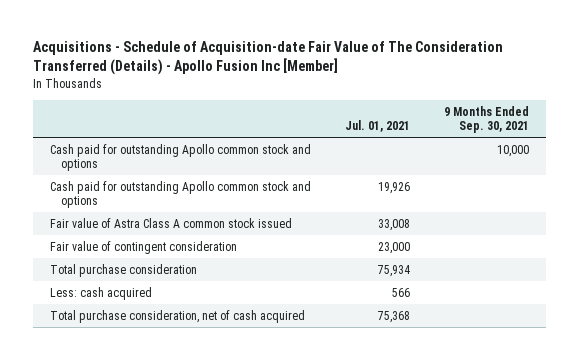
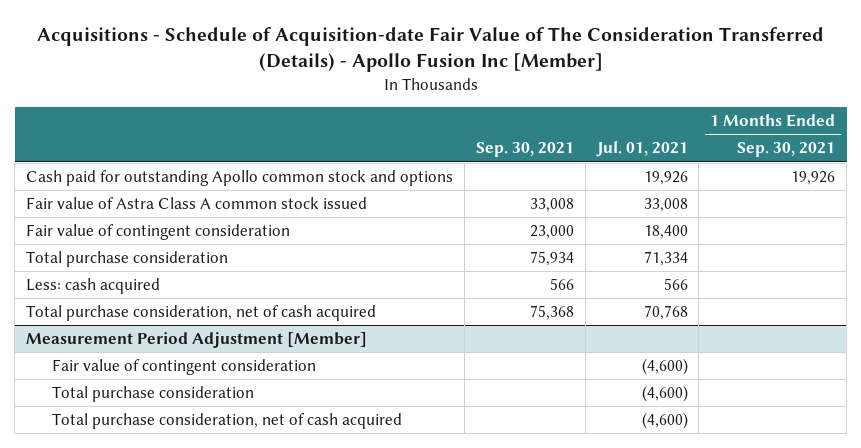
- | Jul. 01, 2021 | 9 Months Ended Sep. 30, 2021
+ | Sep. 30, 2021 | Jul. 01, 2021 | 1 Months Ended Sep. 30, 2021
- Cash paid for outstanding Apollo common stock and options | | 10,000
- Fair value of contingent consideration | 23,000 |
- Total purchase consideration | 75,934 |
+ Fair value of contingent consideration | 23,000 | 18,400 |
+ Total purchase consideration | 75,934 | 71,334 |
- Total purchase consideration, net of cash acquired | 75,368 |
+ Total purchase consideration, net of cash acquired | 75,368 | 70,768 |
+ Measurement Period Adjustment [Member]
+ Fair value of contingent consideration | | (4,600) |
+ Total purchase consideration | | (4,600) |
+ Total purchase consideration, net of cash acquired | | (4,600) |

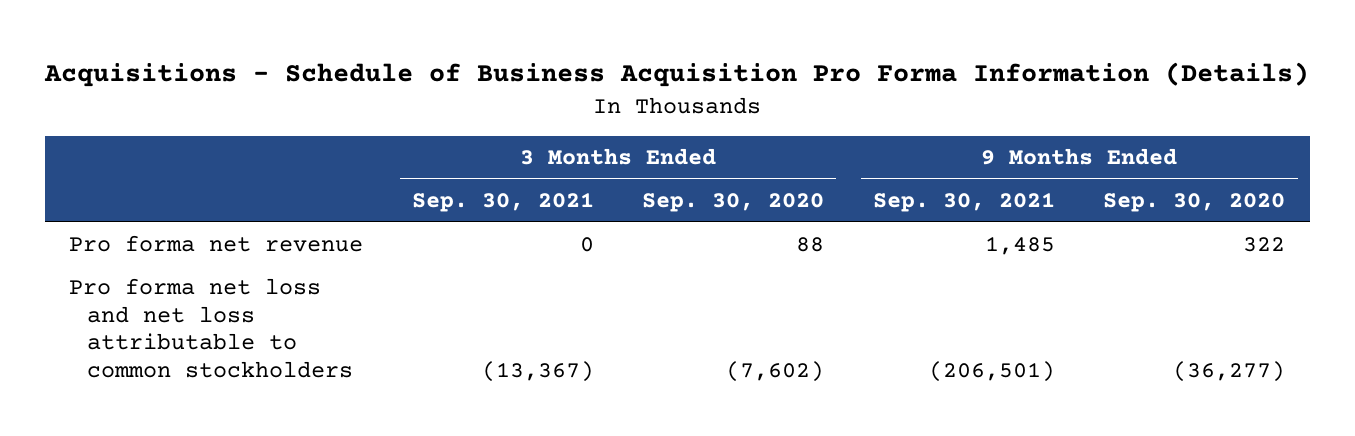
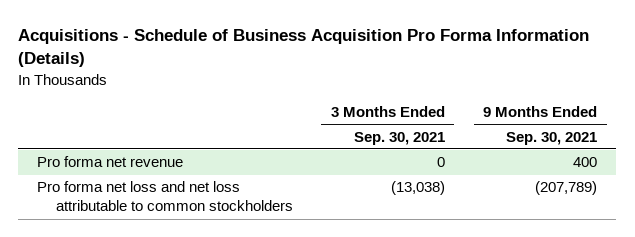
- | 3 Months Ended Sep. 30, 2021 | 3 Months Ended Sep. 30, 2020 | 9 Months Ended Sep. 30, 2021 | 9 Months Ended Sep. 30, 2020
+ | 3 Months Ended Sep. 30, 2021 | 9 Months Ended Sep. 30, 2021
- Pro forma net revenue | 0 | 88 | 1,485 | 322
- Pro forma net loss and net loss attributable to common stockholders | (13,367) | (7,602) | (206,501) | (36,277)
+ Pro forma net revenue | 0 | 400
+ Pro forma net loss and net loss attributable to common stockholders | (13,038) | (207,789)

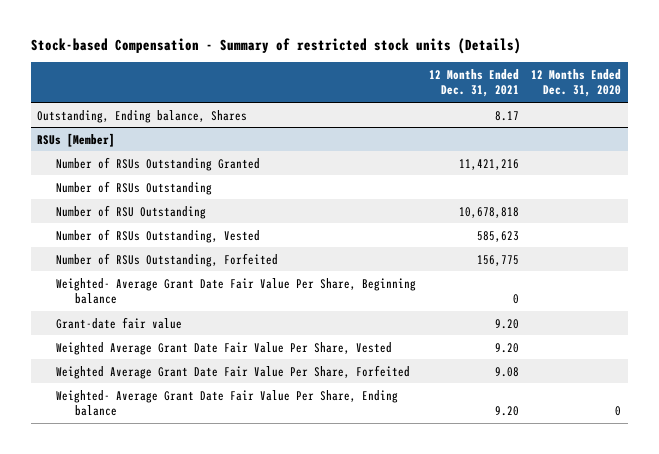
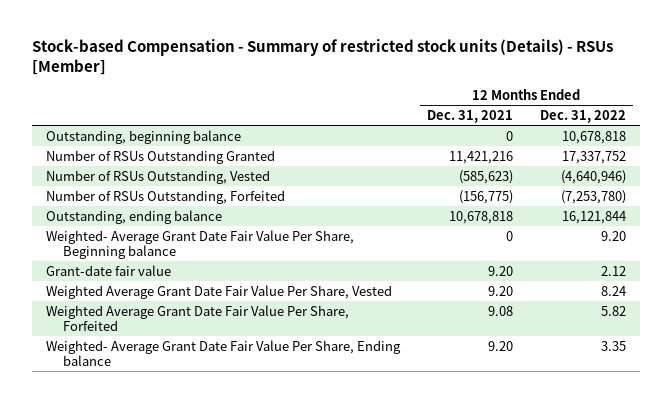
- Stock-based Compensation - Summary of restricted stock units (Details)
+ Stock-based Compensation - Summary of restricted stock units (Details) - RSUs [Member]
- | 12 Months Ended Dec. 31, 2021 | 12 Months Ended Dec. 31, 2020
+ | 12 Months Ended Dec. 31, 2021 | 12 Months Ended Dec. 31, 2022
- Outstanding, Ending balance, Shares | 8.17 |
- RSUs [Member]
+ Outstanding, beginning balance | 0 | 10,678,818
- Number of RSUs Outstanding
- Number of RSU Outstanding | 10,678,818 |
- Number of RSUs Outstanding, Vested | 585,623 |
- Number of RSUs Outstanding, Forfeited | 156,775 |
+ Number of RSUs Outstanding, Vested | (585,623) | (4,640,946)
+ Number of RSUs Outstanding, Forfeited | (156,775) | (7,253,780)
+ Outstanding, ending balance | 10,678,818 | 16,121,844

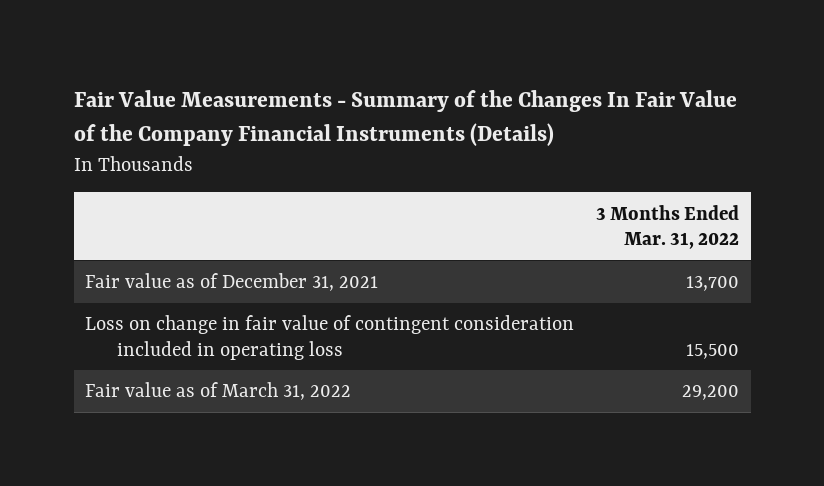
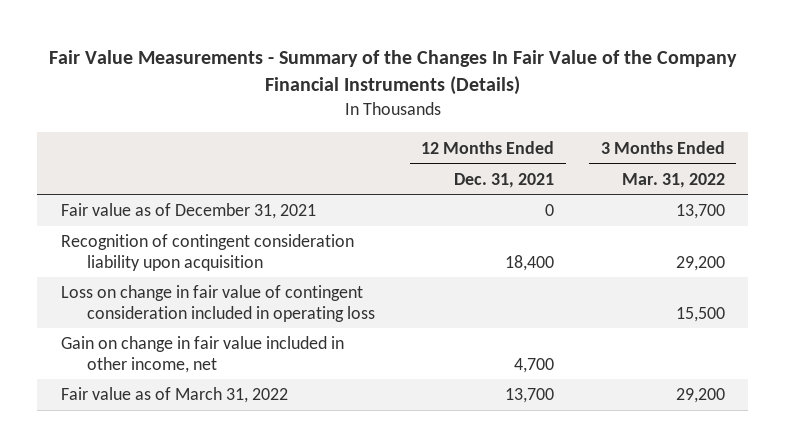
- | 3 Months Ended Mar. 31, 2022
+ | 12 Months Ended Dec. 31, 2021 | 3 Months Ended Mar. 31, 2022
+ Recognition of contingent consideration liability upon acquisition | 18,400 | 29,200
+ Gain on change in fair value included in other income, net | 4,700 |

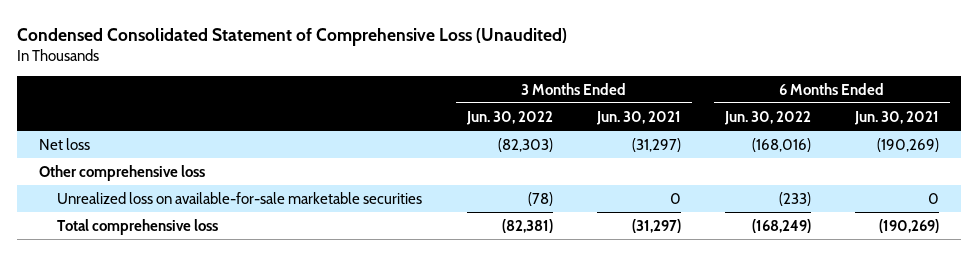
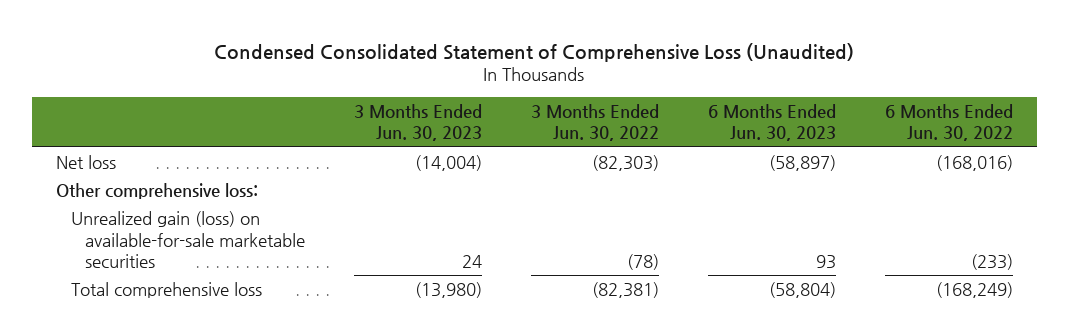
- | 3 Months Ended Jun. 30, 2022 | 3 Months Ended Jun. 30, 2021 | 6 Months Ended Jun. 30, 2022 | 6 Months Ended Jun. 30, 2021
+ | 3 Months Ended Jun. 30, 2023 | 3 Months Ended Jun. 30, 2022 | 6 Months Ended Jun. 30, 2023 | 6 Months Ended Jun. 30, 2022
- Other comprehensive loss
- Unrealized loss on available-for-sale marketable securities | (78) | 0 | (233) | 0
+ Other comprehensive loss:
+ Unrealized gain (loss) on available-for-sale marketable securities | 24 | (78) | 93 | (233)

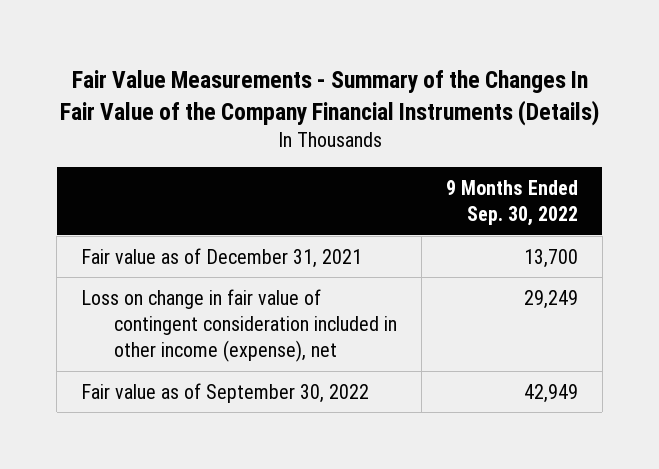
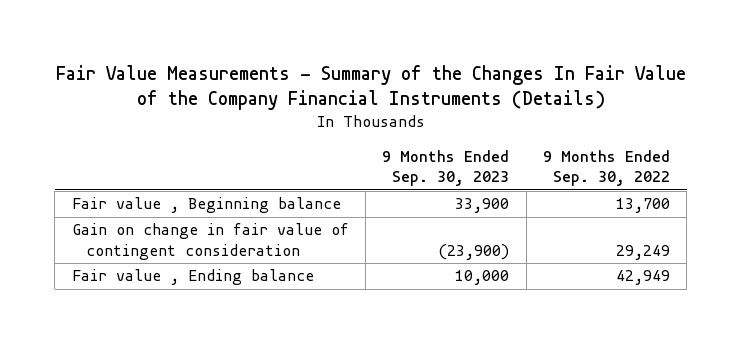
- | 9 Months Ended Sep. 30, 2022
+ | 9 Months Ended Sep. 30, 2023 | 9 Months Ended Sep. 30, 2022
- Fair value as of December 31, 2021 | 13,700
- Loss on change in fair value of contingent consideration included in other income (expense), net | 29,249
- Fair value as of September 30, 2022 | 42,949
+ Fair value , Beginning balance | 33,900 | 13,700
+ Gain on change in fair value of contingent consideration | (23,900) | 29,249
+ Fair value , Ending balance | 10,000 | 42,949

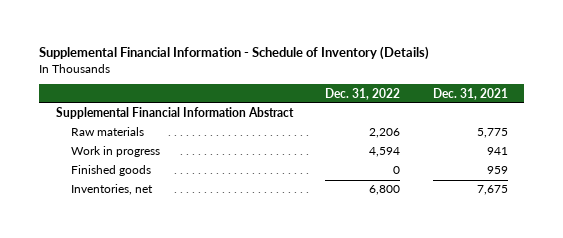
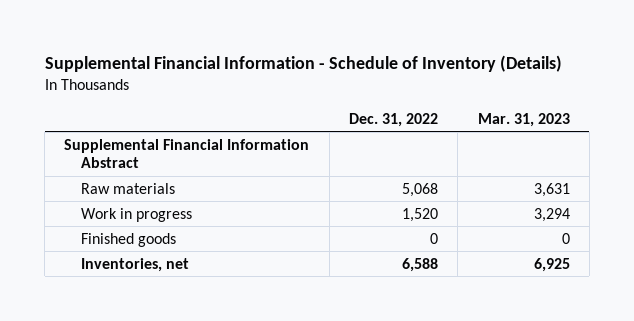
- | Dec. 31, 2022 | Dec. 31, 2021
+ | Dec. 31, 2022 | Mar. 31, 2023
- Raw materials | 2,206 | 5,775
- Work in progress | 4,594 | 941
+ Raw materials | 5,068 | 3,631
+ Work in progress | 1,520 | 3,294
- Inventories, net | 6,800 | 7,675
+ Inventories, net | 6,588 | 6,925

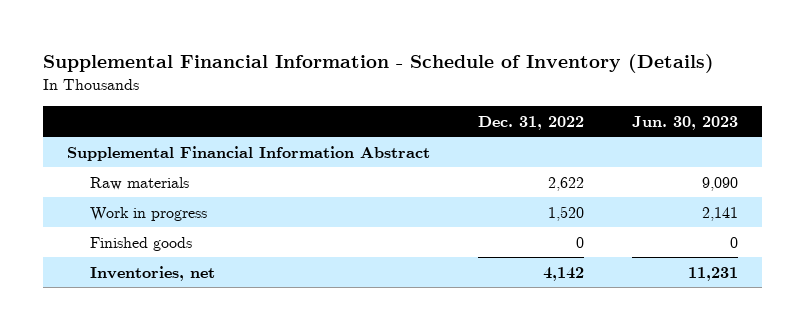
- | Dec. 31, 2022 | Mar. 31, 2023
+ | Dec. 31, 2022 | Jun. 30, 2023
- Raw materials | 5,068 | 3,631
+ Raw materials | 2,622 | 9,090
- Inventories, net | 6,588 | 6,925
+ Inventories, net | 4,142 | 11,231

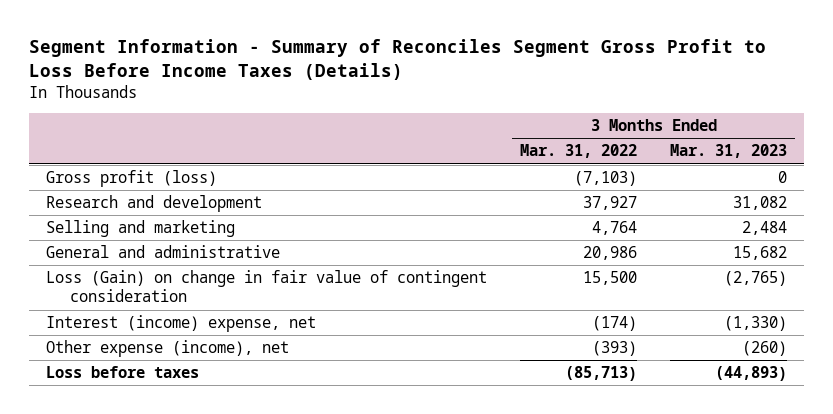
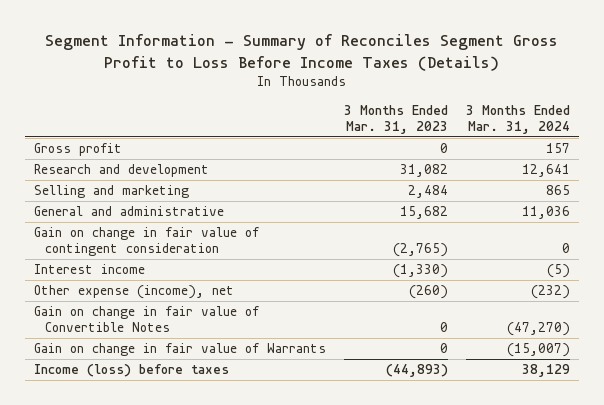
- | 3 Months Ended Mar. 31, 2022 | 3 Months Ended Mar. 31, 2023
+ | 3 Months Ended Mar. 31, 2023 | 3 Months Ended Mar. 31, 2024
- Gross profit (loss) | (7,103) | 0
+ Gross profit | 0 | 157
- Loss (Gain) on change in fair value of contingent consideration | 15,500 | (2,765)
- Interest (income) expense, net | (174) | (1,330)
+ Gain on change in fair value of contingent consideration | (2,765) | 0
+ Interest income | (1,330) | (5)
- Loss before taxes | (85,713) | (44,893)
+ Gain on change in fair value of Convertible Notes | 0 | (47,270)
+ Gain on change in fair value of Warrants | 0 | (15,007)
+ Income (loss) before taxes | (44,893) | 38,129

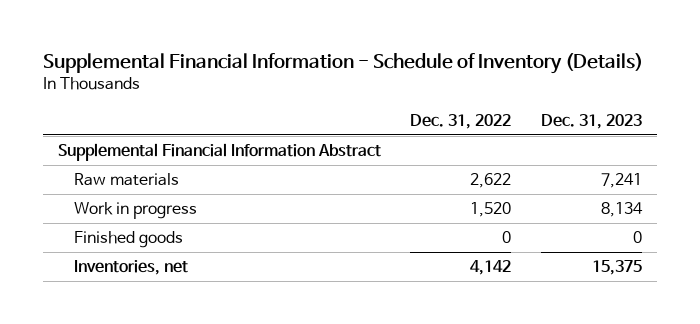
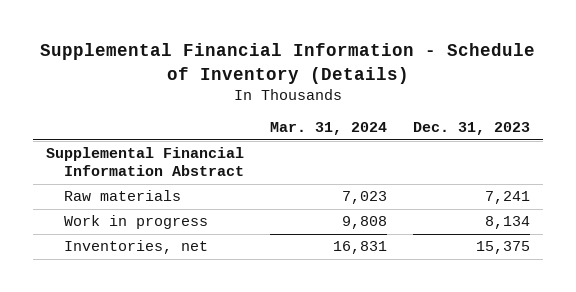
- | Dec. 31, 2022 | Dec. 31, 2023
+ | Mar. 31, 2024 | Dec. 31, 2023
- Finished goods | 0 | 0

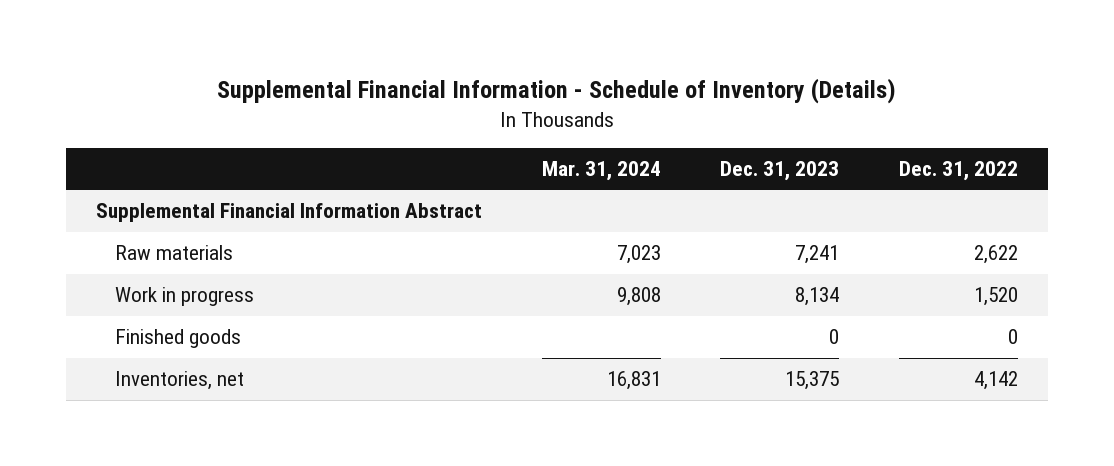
- | Mar. 31, 2024 | Dec. 31, 2023
+ | Mar. 31, 2024 | Dec. 31, 2023 | Dec. 31, 2022
+ Finished goods | | 0 | 0

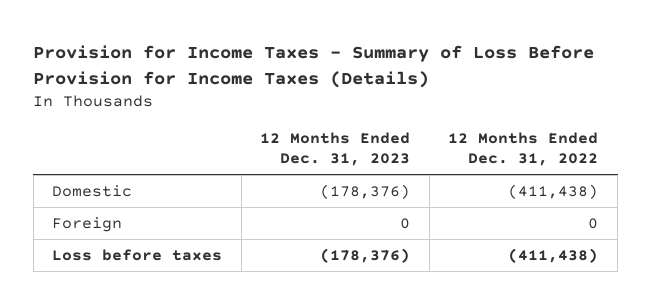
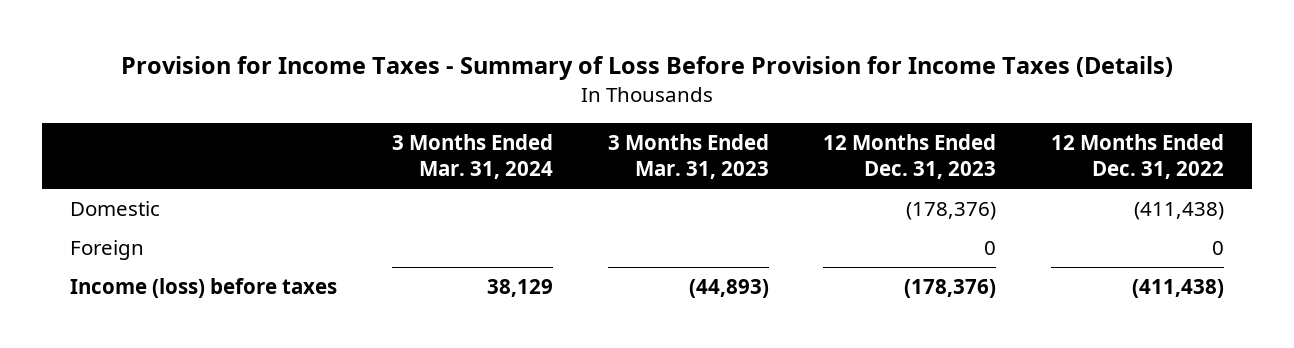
- | 12 Months Ended Dec. 31, 2023 | 12 Months Ended Dec. 31, 2022
+ | 3 Months Ended Mar. 31, 2024 | 3 Months Ended Mar. 31, 2023 | 12 Months Ended Dec. 31, 2023 | 12 Months Ended Dec. 31, 2022
- Loss before taxes | (178,376) | (411,438)
+ Income (loss) before taxes | 38,129 | (44,893) | (178,376) | (411,438)

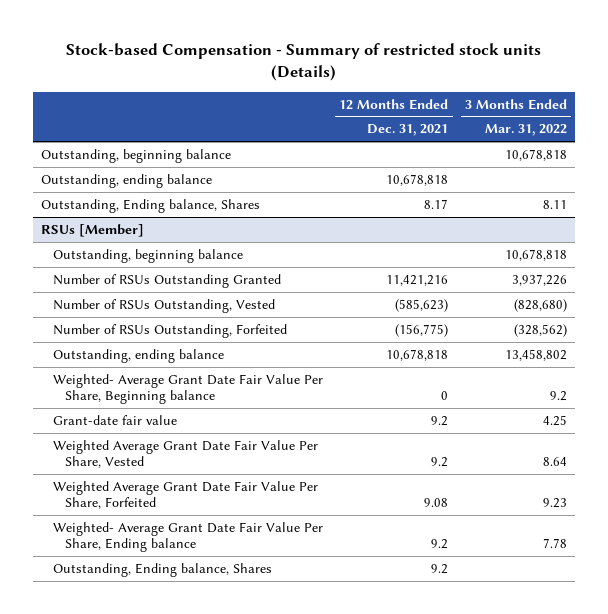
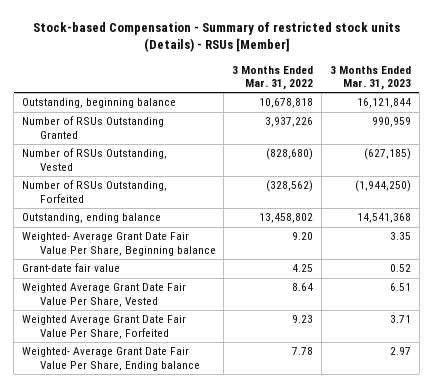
- Stock-based Compensation - Summary of restricted stock units (Details)
+ Stock-based Compensation - Summary of restricted stock units (Details) - RSUs [Member]
- | 12 Months Ended Dec. 31, 2021 | 3 Months Ended Mar. 31, 2022
+ | 3 Months Ended Mar. 31, 2022 | 3 Months Ended Mar. 31, 2023
- Outstanding, ending balance | 10,678,818 |
- Outstanding, Ending balance, Shares | 8.17 | 8.11
- RSUs [Member]
- Outstanding, beginning balance | | 10,678,818
- Weighted- Average Grant Date Fair Value Per Share, Beginning balance | 0 | 9.2
+ Weighted- Average Grant Date Fair Value Per Share, Beginning balance | 9.20 | 3.35
- Outstanding, Ending balance, Shares | 9.2 |

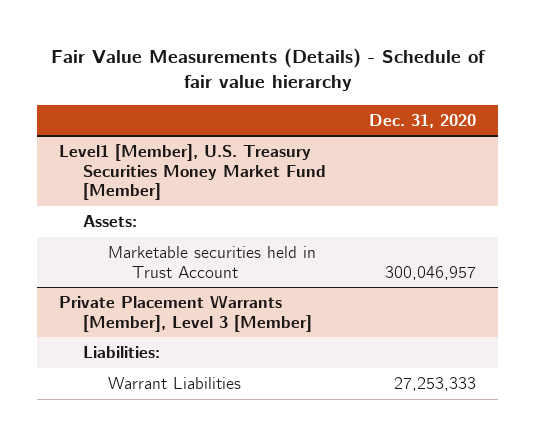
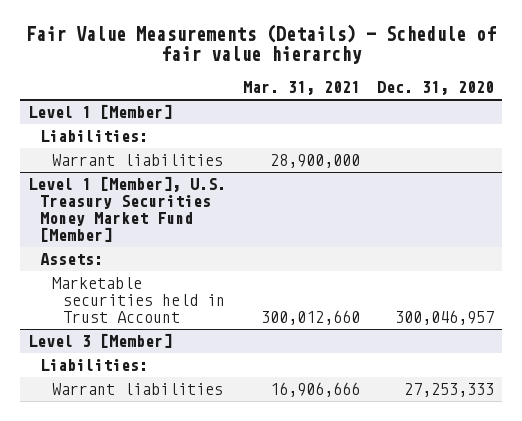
- | Dec. 31, 2020
+ | Mar. 31, 2021 | Dec. 31, 2020
- Level1 [Member], U.S. Treasury Securities Money Market Fund [Member]
+ Level 1 [Member]
+ Liabilities:
+ Warrant liabilities | 28,900,000 |
+ Level 1 [Member], U.S. Treasury Securities Money Market Fund [Member]
- Private Placement Warrants [Member], Level 3 [Member]
+ Level 3 [Member]
- Warrant Liabilities | 27,253,333
+ Warrant liabilities | 16,906,666 | 27,253,333

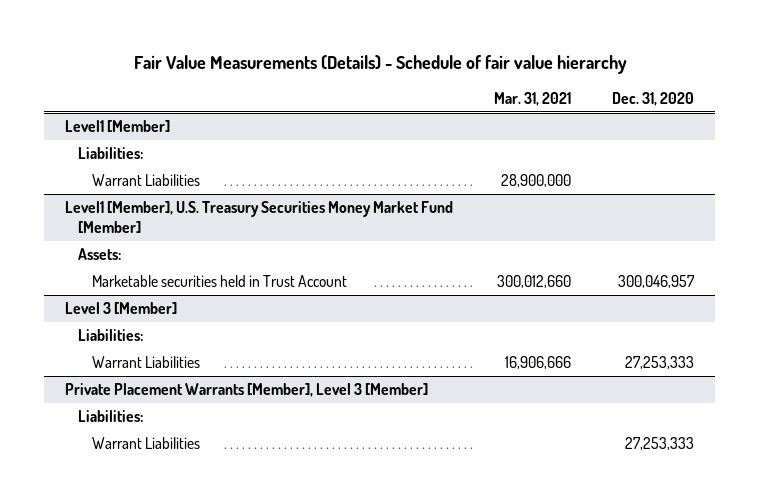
- Level 1 [Member]
+ Level1 [Member]
- Warrant liabilities | 28,900,000 |
- Level 1 [Member], U.S. Treasury Securities Money Market Fund [Member]
+ Warrant Liabilities | 28,900,000 |
+ Level1 [Member], U.S. Treasury Securities Money Market Fund [Member]
@ Level 3 [Member]
- Warrant liabilities | 16,906,666 | 27,253,333
+ Warrant Liabilities | 16,906,666 | 27,253,333
+ Private Placement Warrants [Member], Level 3 [Member]
+ Liabilities:
+ Warrant Liabilities | | 27,253,333

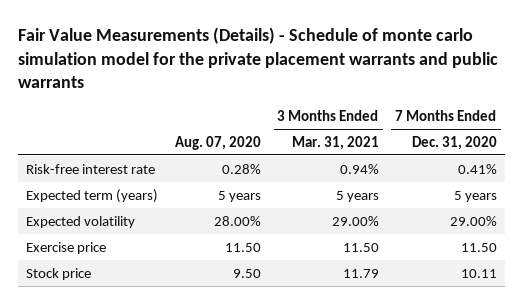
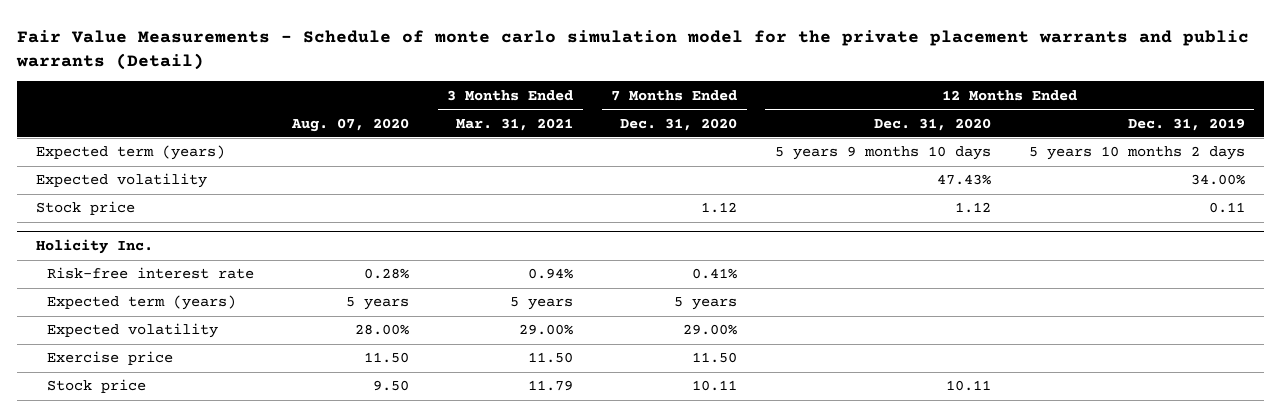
- Fair Value Measurements (Details) - Schedule of monte carlo simulation model for the private placement warrants and public warrants
+ Fair Value Measurements - Schedule of monte carlo simulation model for the private placement warrants and public warrants (Detail)
- | Aug. 07, 2020 | 3 Months Ended Mar. 31, 2021 | 7 Months Ended Dec. 31, 2020
+ | Aug. 07, 2020 | 3 Months Ended Mar. 31, 2021 | 7 Months Ended Dec. 31, 2020 | 12 Months Ended Dec. 31, 2020 | 12 Months Ended Dec. 31, 2019
+ Expected term (years) | | | | 5 years 9 months 10 days | 5 years 10 months 2 days
+ Expected volatility | | | | 47.43% | 34.00%
+ Stock price | | | 1.12 | 1.12 | 0.11
+ Holicity Inc.

